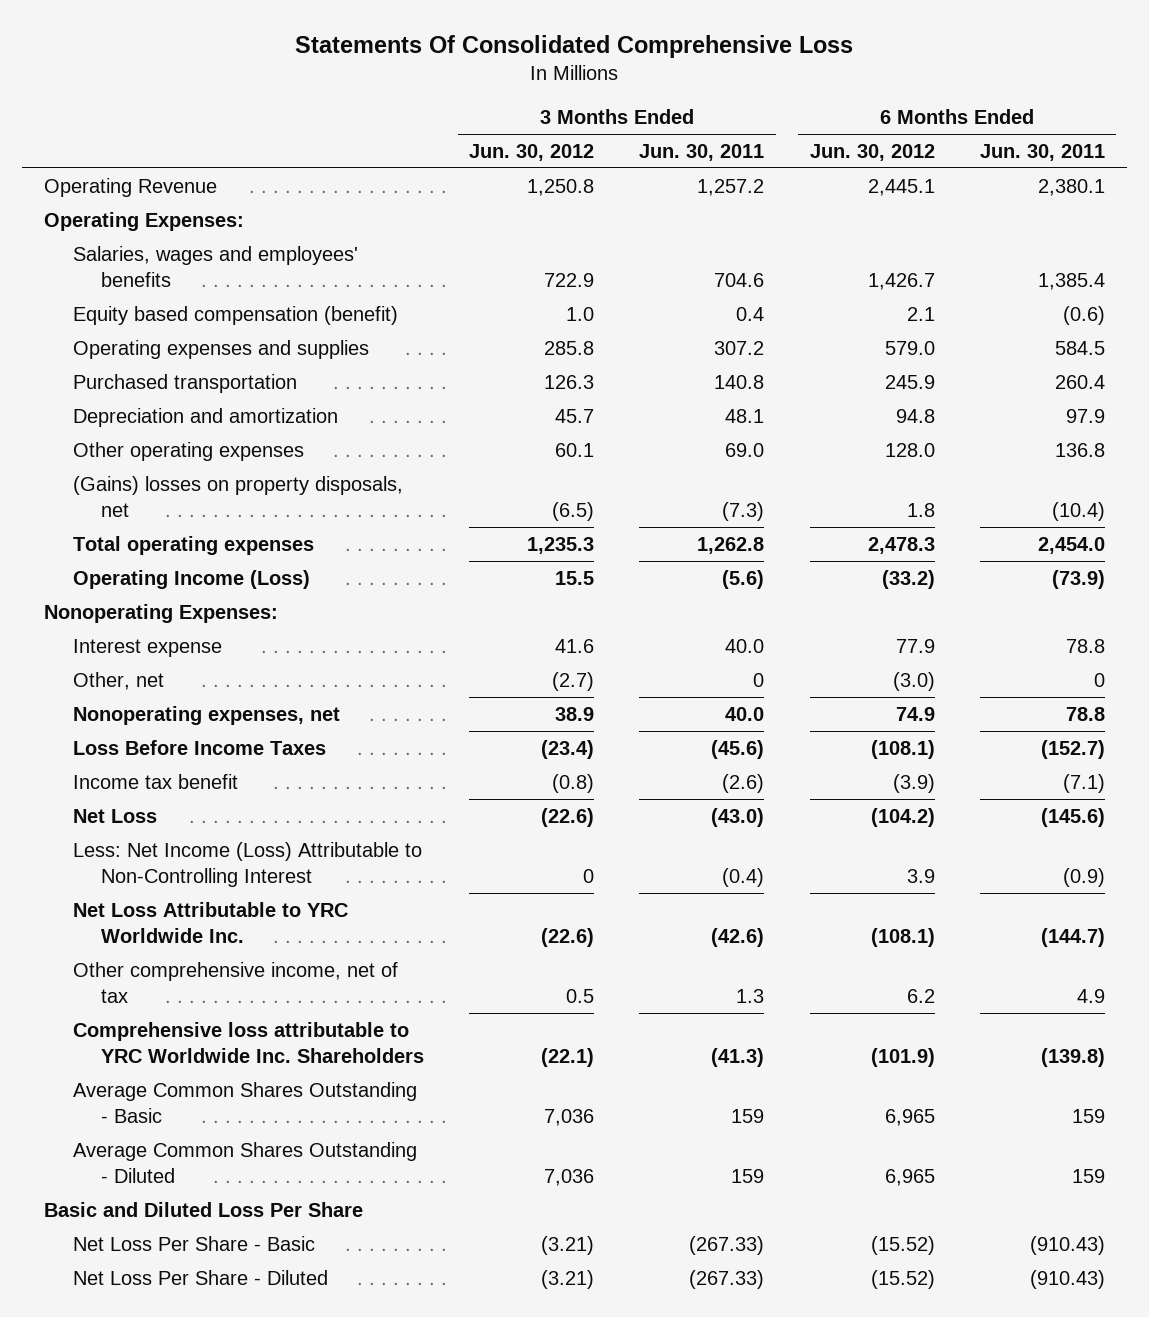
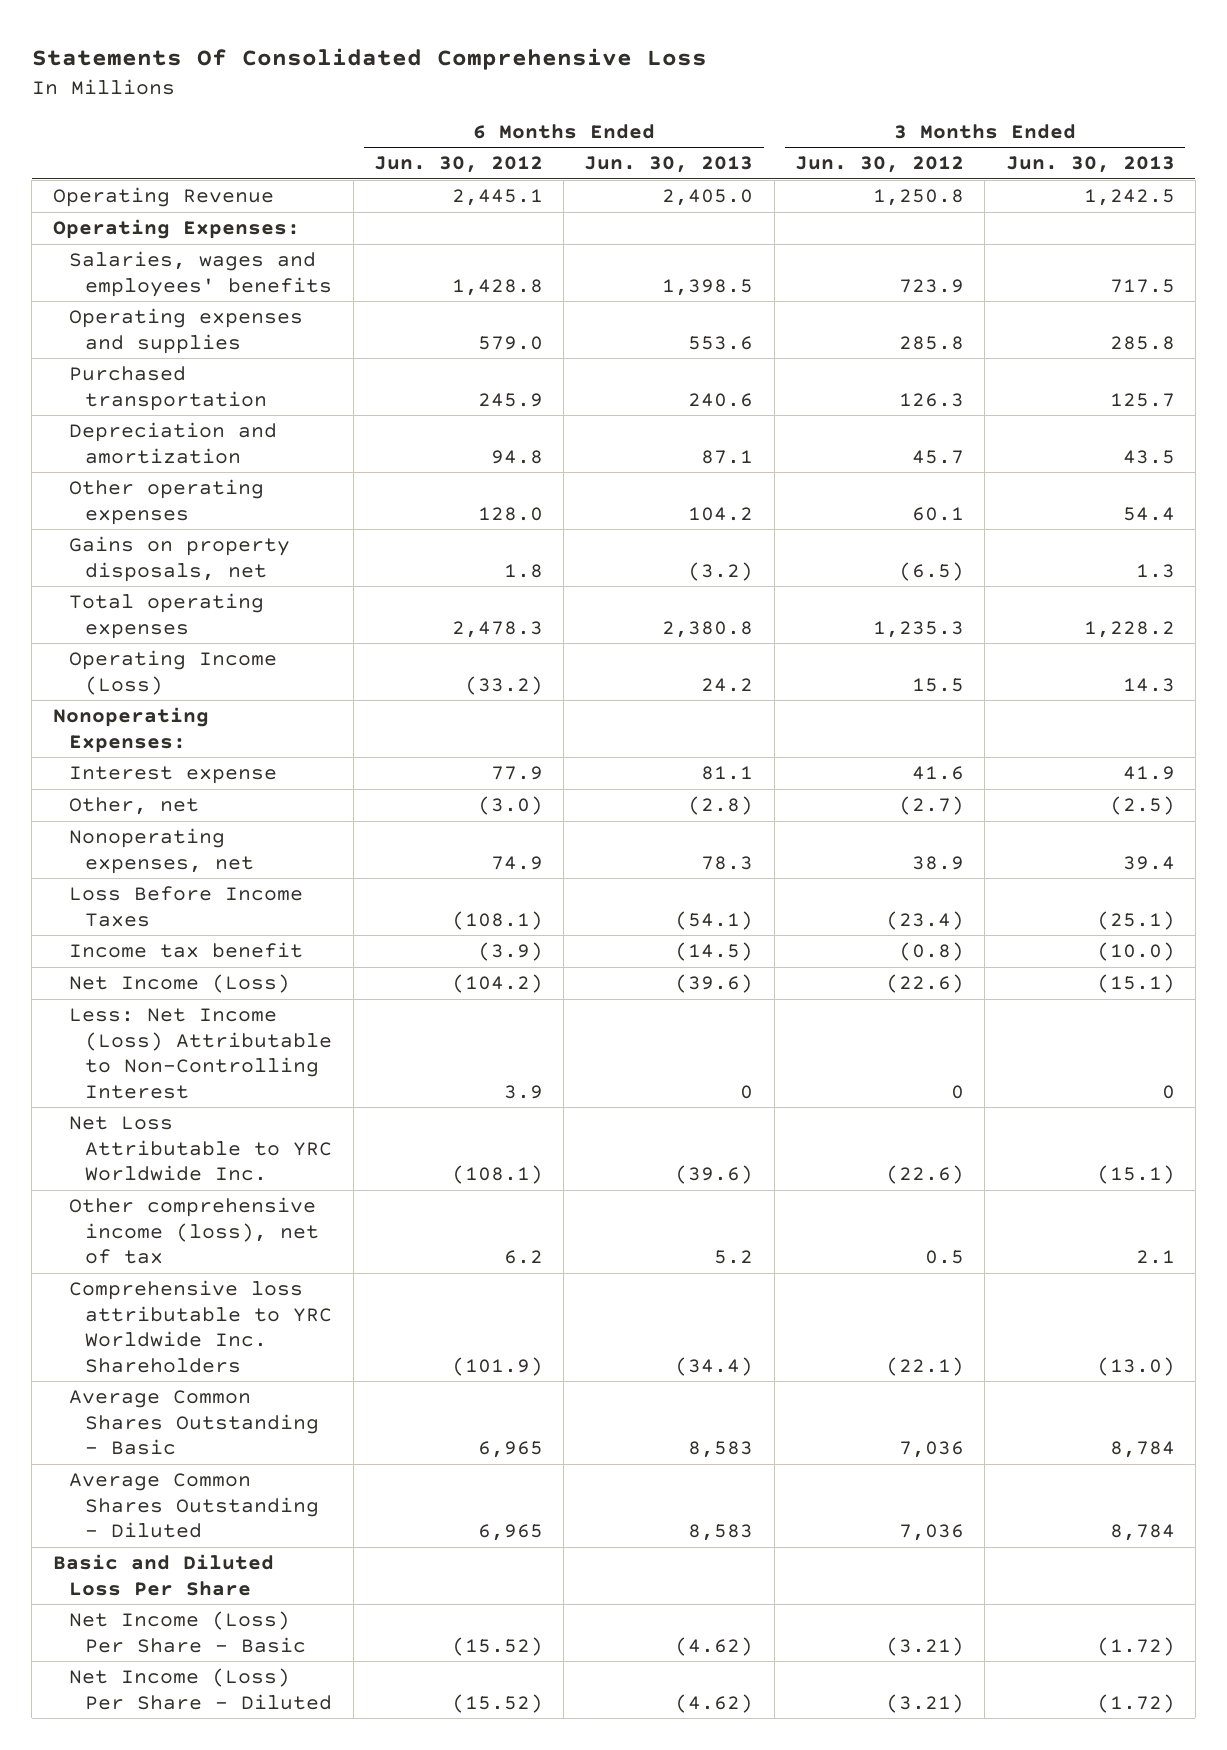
- | 3 Months Ended Jun. 30, 2012 | 3 Months Ended Jun. 30, 2011 | 6 Months Ended Jun. 30, 2012 | 6 Months Ended Jun. 30, 2011
+ | 6 Months Ended Jun. 30, 2012 | 6 Months Ended Jun. 30, 2013 | 3 Months Ended Jun. 30, 2012 | 3 Months Ended Jun. 30, 2013
- Salaries, wages and employees' benefits | 722.9 | 704.6 | 1,426.7 | 1,385.4
- Equity based compensation (benefit) | 1.0 | 0.4 | 2.1 | (0.6)
+ Salaries, wages and employees' benefits | 1,428.8 | 1,398.5 | 723.9 | 717.5
- (Gains) losses on property disposals, net | (6.5) | (7.3) | 1.8 | (10.4)
+ Gains on property disposals, net | 1.8 | (3.2) | (6.5) | 1.3
- Net Loss | (22.6) | (43.0) | (104.2) | (145.6)
+ Net Income (Loss) | (104.2) | (39.6) | (22.6) | (15.1)
- Other comprehensive income, net of tax | 0.5 | 1.3 | 6.2 | 4.9
+ Other comprehensive income (loss), net of tax | 6.2 | 5.2 | 0.5 | 2.1
- Net Loss Per Share - Basic | (3.21) | (267.33) | (15.52) | (910.43)
- Net Loss Per Share - Diluted | (3.21) | (267.33) | (15.52) | (910.43)
+ Net Income (Loss) Per Share - Basic | (15.52) | (4.62) | (3.21) | (1.72)
+ Net Income (Loss) Per Share - Diluted | (15.52) | (4.62) | (3.21) | (1.72)

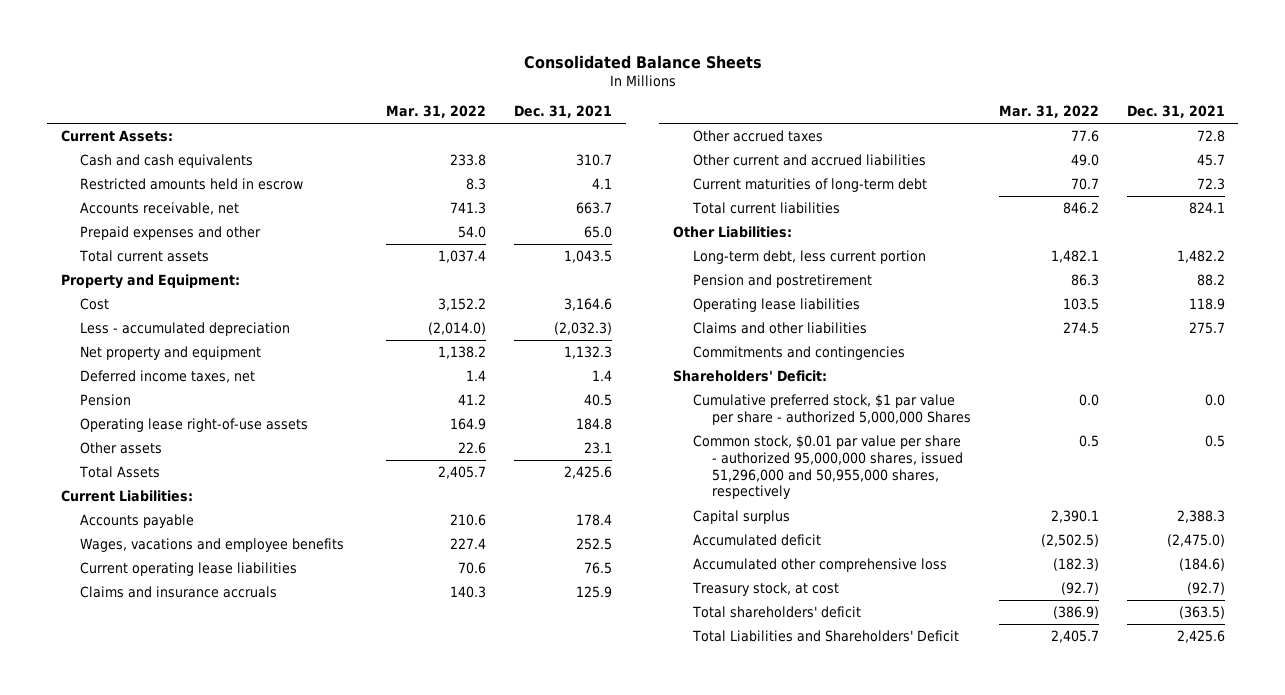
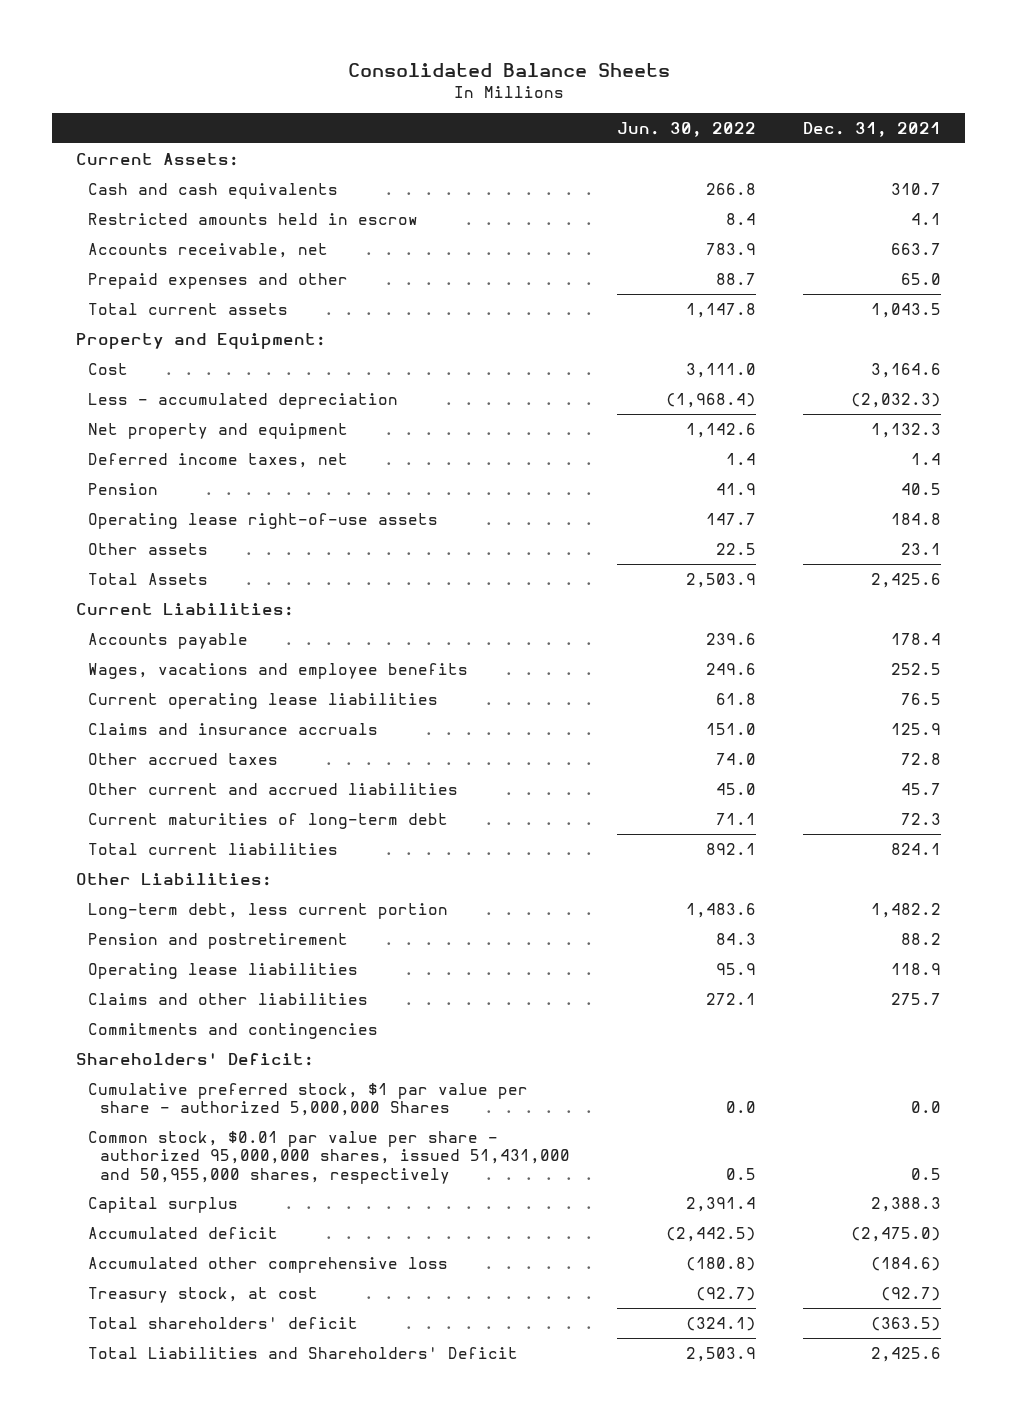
- | Mar. 31, 2022 | Dec. 31, 2021
+ | Jun. 30, 2022 | Dec. 31, 2021
- Common stock, $0.01 par value per share - authorized 95,000,000 shares, issued 51,296,000 and 50,955,000 shares, respectively | 0.5 | 0.5
+ Common stock, $0.01 par value per share - authorized 95,000,000 shares, issued 51,431,000 and 50,955,000 shares, respectively | 0.5 | 0.5

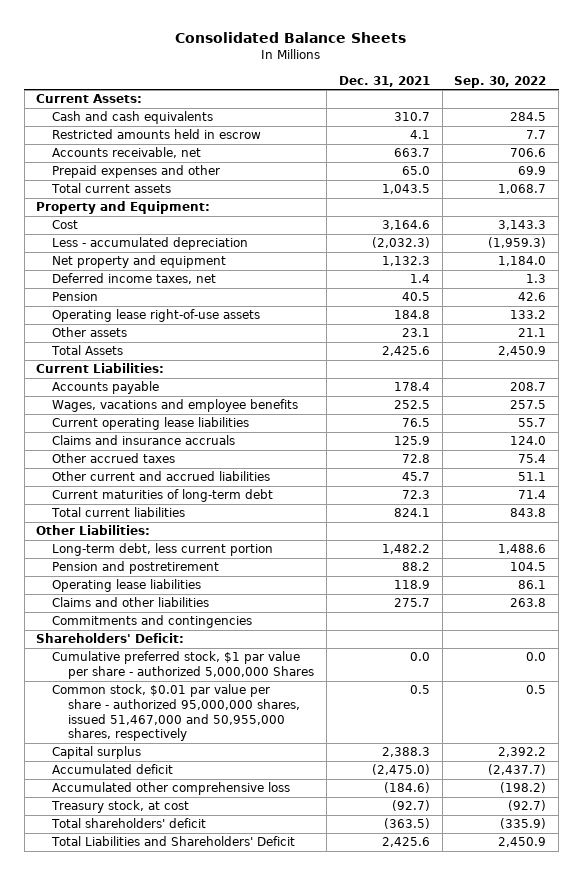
- | Jun. 30, 2022 | Dec. 31, 2021
+ | Dec. 31, 2021 | Sep. 30, 2022
- Common stock, $0.01 par value per share - authorized 95,000,000 shares, issued 51,431,000 and 50,955,000 shares, respectively | 0.5 | 0.5
+ Common stock, $0.01 par value per share - authorized 95,000,000 shares, issued 51,467,000 and 50,955,000 shares, respectively | 0.5 | 0.5

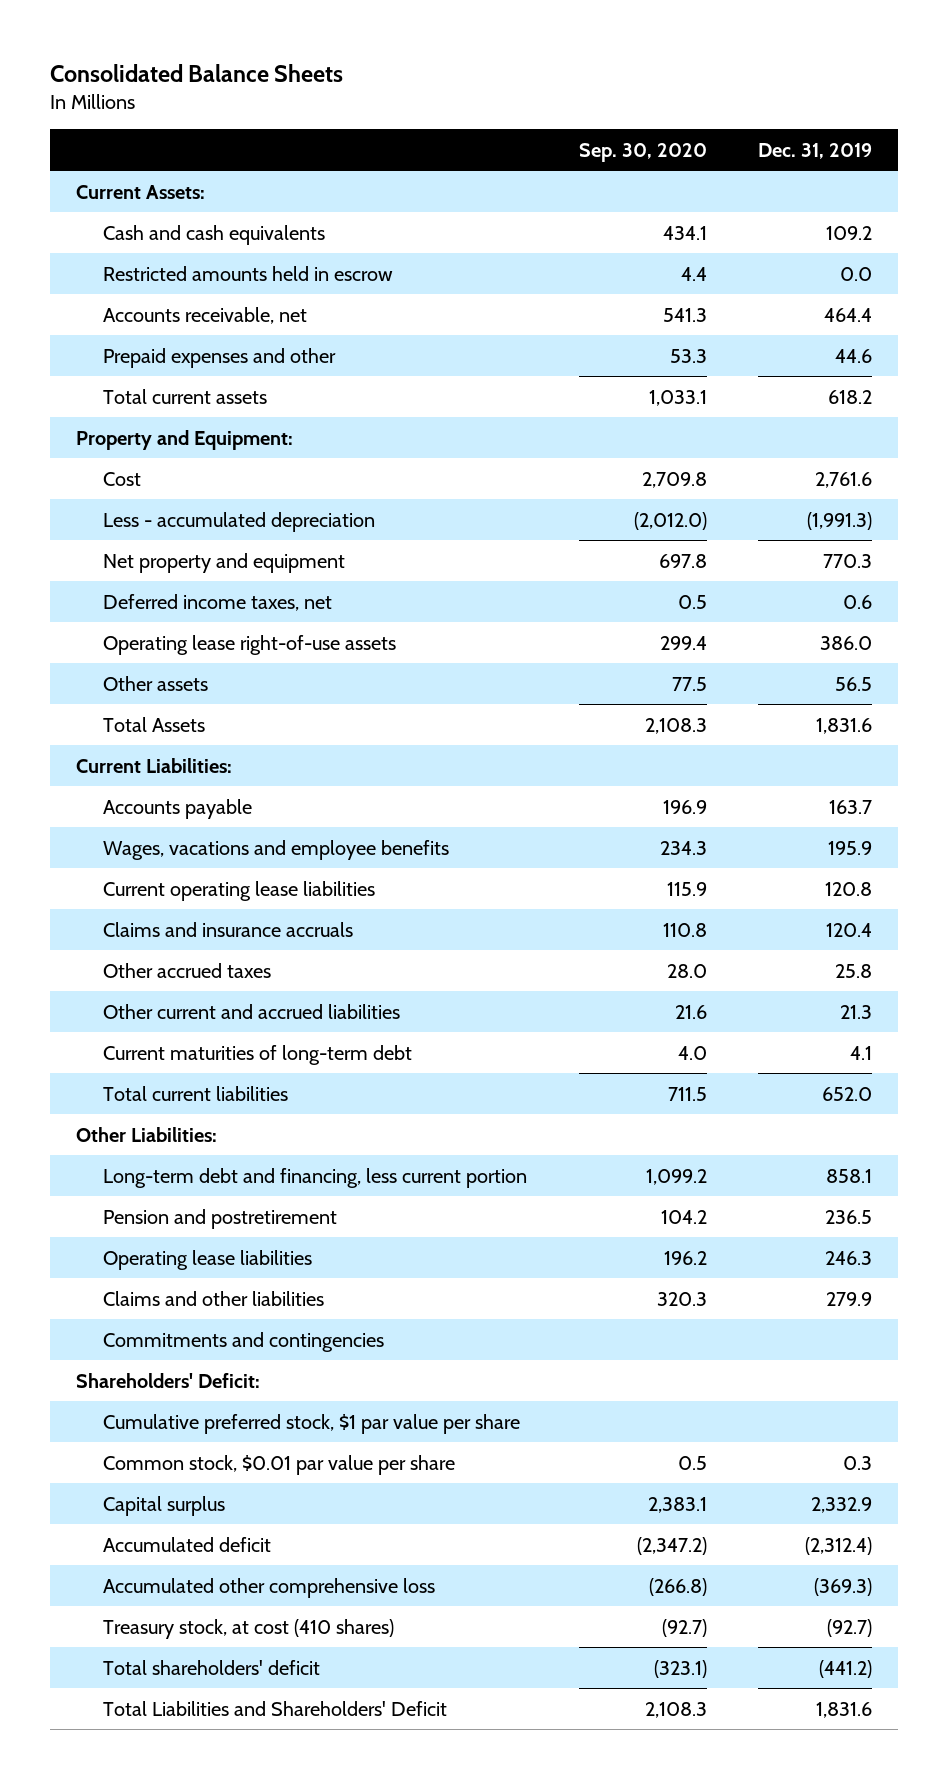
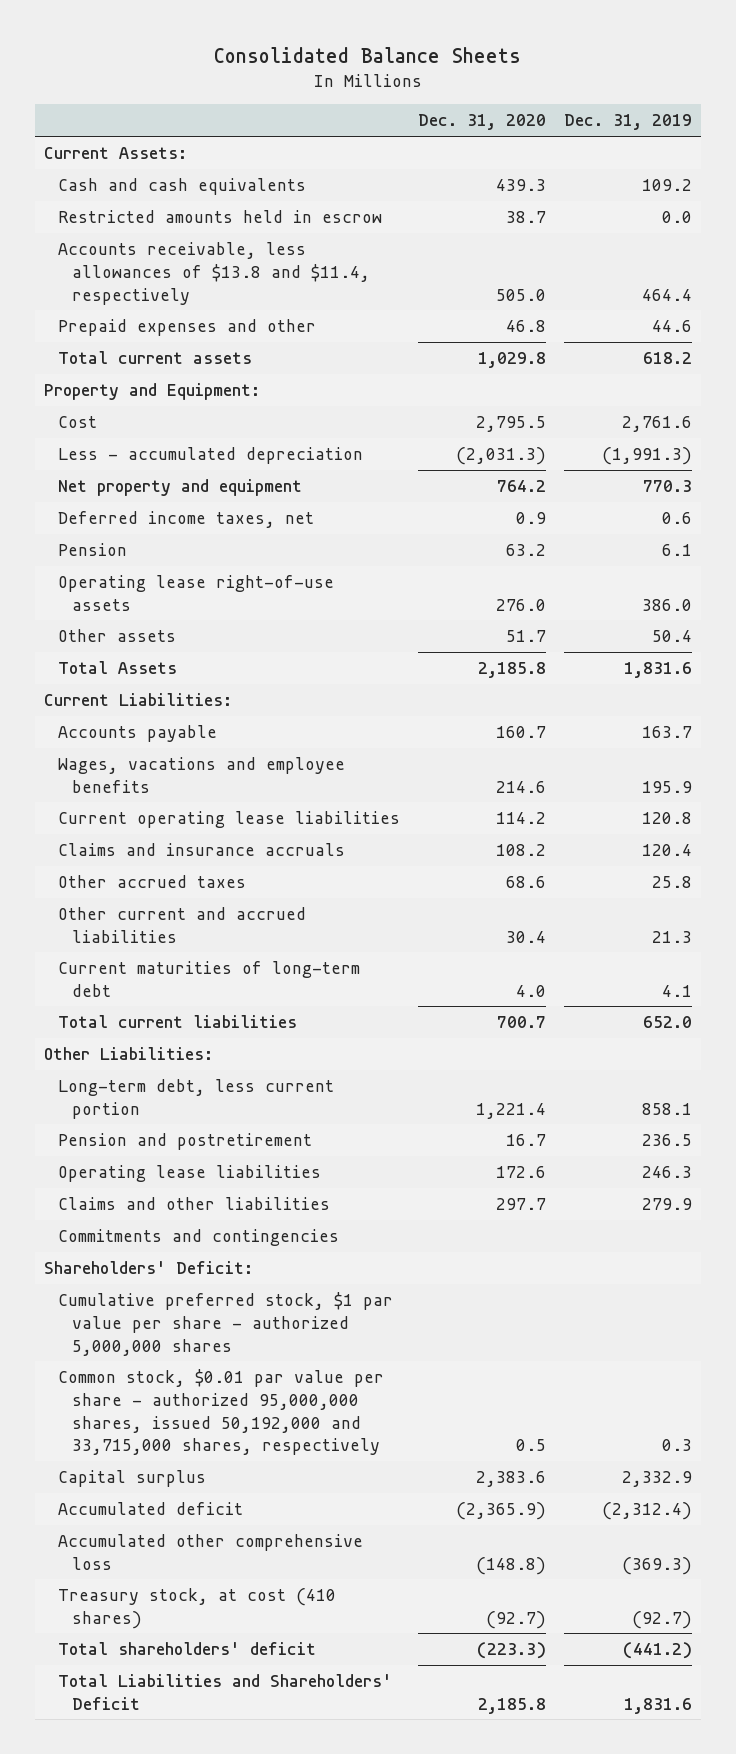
- | Sep. 30, 2020 | Dec. 31, 2019
+ | Dec. 31, 2020 | Dec. 31, 2019
- Accounts receivable, net | 541.3 | 464.4
+ Accounts receivable, less allowances of $13.8 and $11.4, respectively | 505.0 | 464.4
+ Pension | 63.2 | 6.1
- Other assets | 77.5 | 56.5
+ Other assets | 51.7 | 50.4
- Long-term debt and financing, less current portion | 1,099.2 | 858.1
+ Long-term debt, less current portion | 1,221.4 | 858.1
- Cumulative preferred stock, $1 par value per share
- Common stock, $0.01 par value per share | 0.5 | 0.3
+ Cumulative preferred stock, $1 par value per share - authorized 5,000,000 shares
+ Common stock, $0.01 par value per share - authorized 95,000,000 shares, issued 50,192,000 and 33,715,000 shares, respectively | 0.5 | 0.3

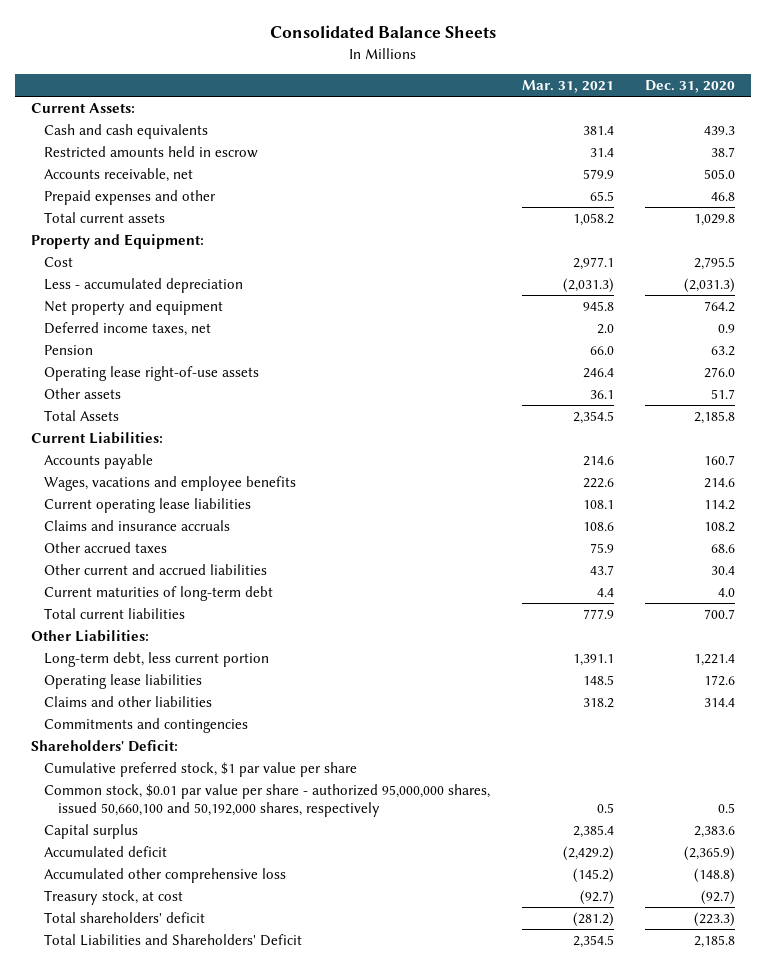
- | Dec. 31, 2020 | Dec. 31, 2019
+ | Mar. 31, 2021 | Dec. 31, 2020
- Accounts receivable, less allowances of $13.8 and $11.4, respectively | 505.0 | 464.4
+ Accounts receivable, net | 579.9 | 505.0
- Pension and postretirement | 16.7 | 236.5
- Claims and other liabilities | 297.7 | 279.9
+ Claims and other liabilities | 318.2 | 314.4
- Cumulative preferred stock, $1 par value per share - authorized 5,000,000 shares
- Common stock, $0.01 par value per share - authorized 95,000,000 shares, issued 50,192,000 and 33,715,000 shares, respectively | 0.5 | 0.3
+ Cumulative preferred stock, $1 par value per share
+ Common stock, $0.01 par value per share - authorized 95,000,000 shares, issued 50,660,100 and 50,192,000 shares, respectively | 0.5 | 0.5
- Treasury stock, at cost (410 shares) | (92.7) | (92.7)
+ Treasury stock, at cost | (92.7) | (92.7)

